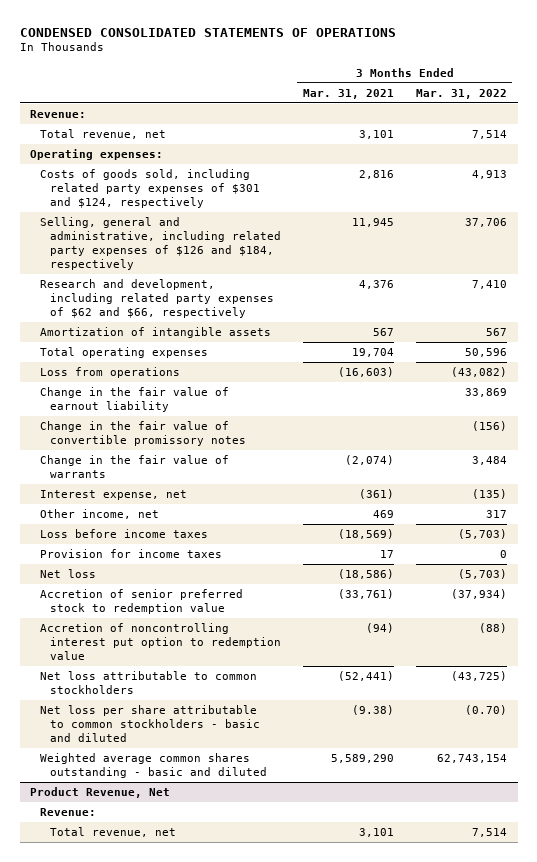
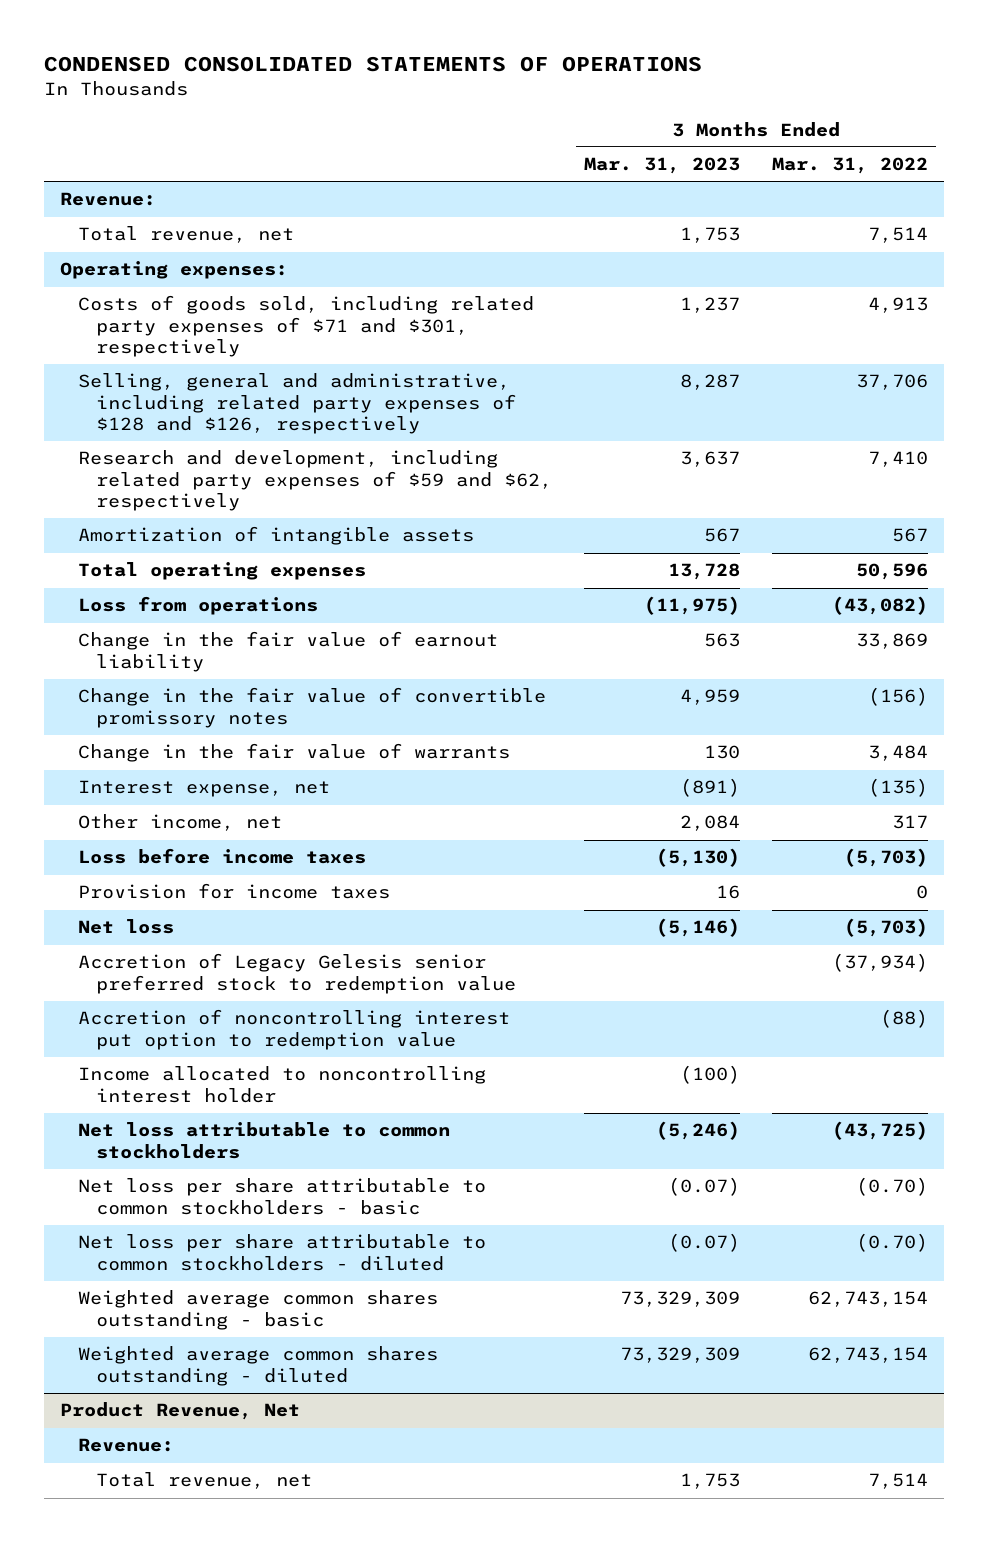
- | 3 Months Ended Mar. 31, 2021 | 3 Months Ended Mar. 31, 2022
+ | 3 Months Ended Mar. 31, 2023 | 3 Months Ended Mar. 31, 2022
- Costs of goods sold, including related party expenses of $301 and $124, respectively | 2,816 | 4,913
- Selling, general and administrative, including related party expenses of $126 and $184, respectively | 11,945 | 37,706
- Research and development, including related party expenses of $62 and $66, respectively | 4,376 | 7,410
+ Costs of goods sold, including related party expenses of $71 and $301, respectively | 1,237 | 4,913
+ Selling, general and administrative, including related party expenses of $128 and $126, respectively | 8,287 | 37,706
+ Research and development, including related party expenses of $59 and $62, respectively | 3,637 | 7,410
- Accretion of senior preferred stock to redemption value | (33,761) | (37,934)
+ Accretion of Legacy Gelesis senior preferred stock to redemption value | | (37,934)
+ Income allocated to noncontrolling interest holder | (100) |
- Net loss per share attributable to common stockholders - basic and diluted | (9.38) | (0.70)
- Weighted average common shares outstanding - basic and diluted | 5,589,290 | 62,743,154
+ Net loss per share attributable to common stockholders - basic | (0.07) | (0.70)
+ Net loss per share attributable to common stockholders - diluted | (0.07) | (0.70)
+ Weighted average common shares outstanding - basic | 73,329,309 | 62,743,154
+ Weighted average common shares outstanding - diluted | 73,329,309 | 62,743,154

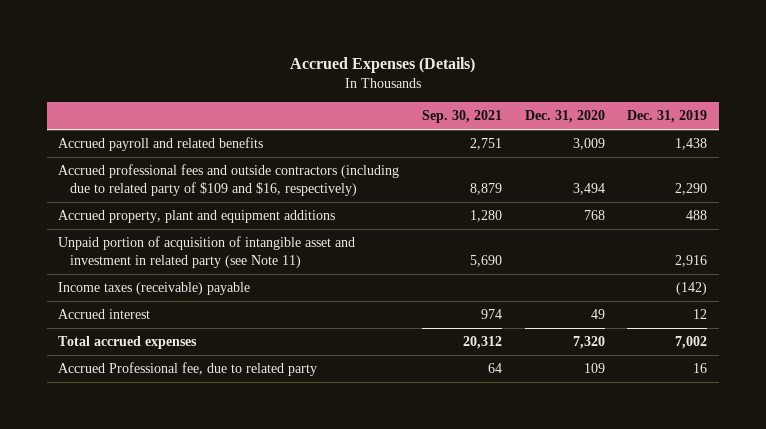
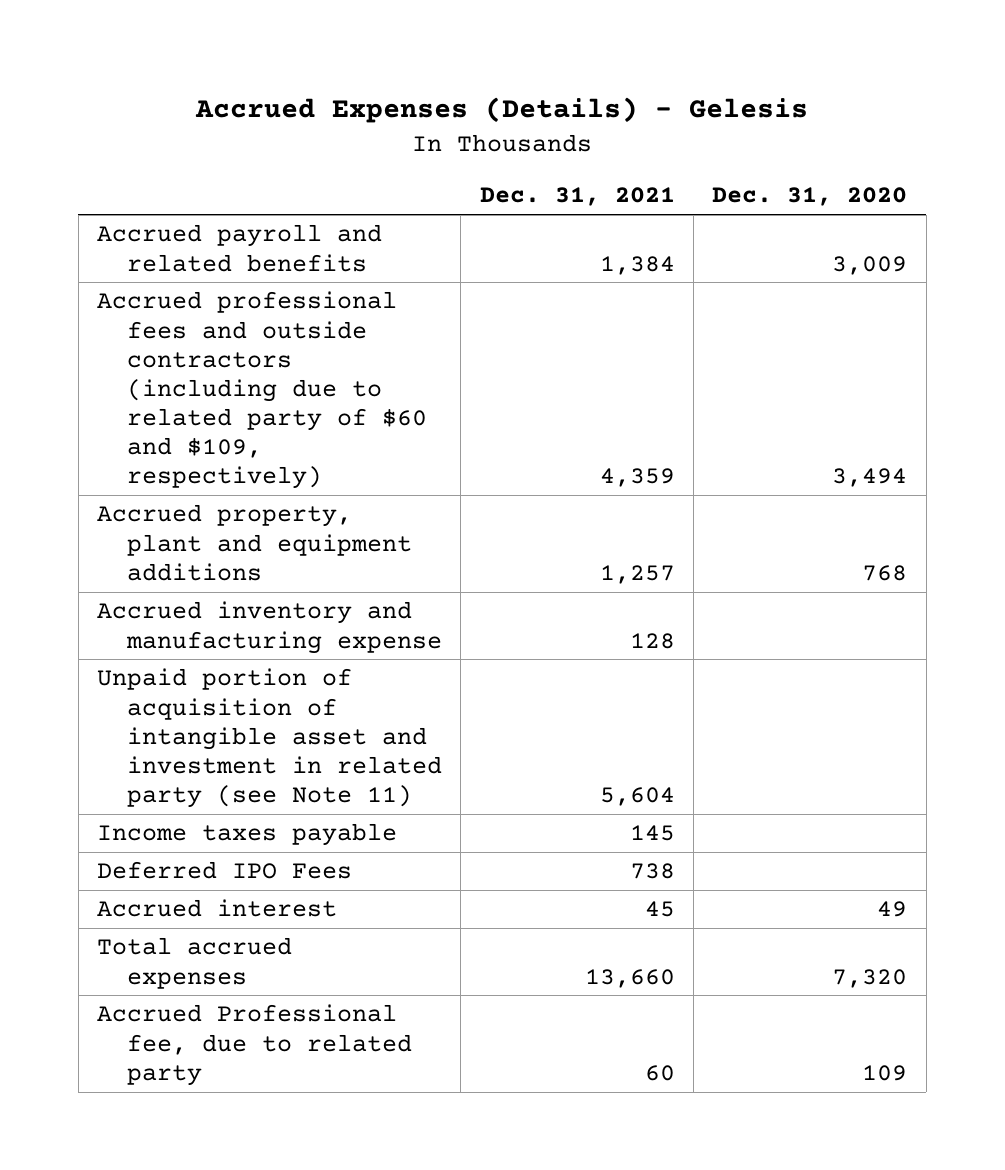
- Accrued Expenses (Details)
+ Accrued Expenses (Details) - Gelesis
- | Sep. 30, 2021 | Dec. 31, 2020 | Dec. 31, 2019
+ | Dec. 31, 2021 | Dec. 31, 2020
- Accrued professional fees and outside contractors (including due to related party of $109 and $16, respectively) | 8,879 | 3,494 | 2,290
+ Accrued professional fees and outside contractors (including due to related party of $60 and $109, respectively) | 4,359 | 3,494
+ Accrued inventory and manufacturing expense | 128 |
- Income taxes (receivable) payable | | | (142)
+ Income taxes payable | 145 |
+ Deferred IPO Fees | 738 |

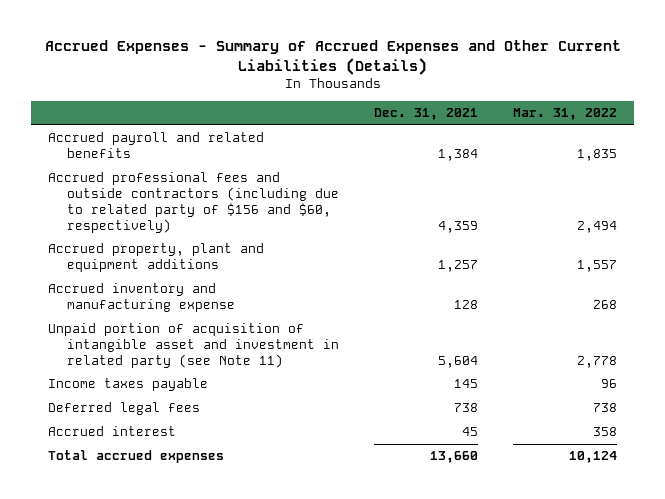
- Accrued Expenses (Details) - Gelesis
+ Accrued Expenses - Summary of Accrued Expenses and Other Current Liabilities (Details)
- | Dec. 31, 2021 | Dec. 31, 2020
+ | Dec. 31, 2021 | Mar. 31, 2022
- Accrued professional fees and outside contractors (including due to related party of $60 and $109, respectively) | 4,359 | 3,494
+ Accrued professional fees and outside contractors (including due to related party of $156 and $60, respectively) | 4,359 | 2,494
- Deferred IPO Fees | 738 |
+ Deferred legal fees | 738 | 738
- Accrued Professional fee, due to related party | 60 | 109

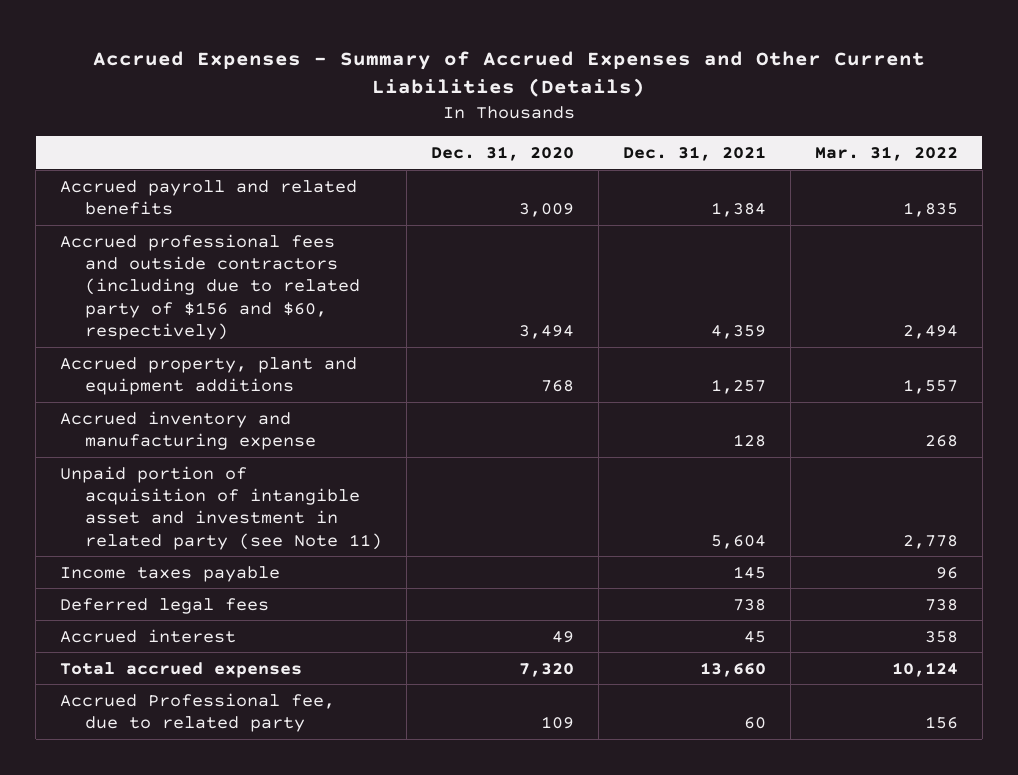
- | Dec. 31, 2021 | Mar. 31, 2022
+ | Dec. 31, 2020 | Dec. 31, 2021 | Mar. 31, 2022
+ Accrued Professional fee, due to related party | 109 | 60 | 156

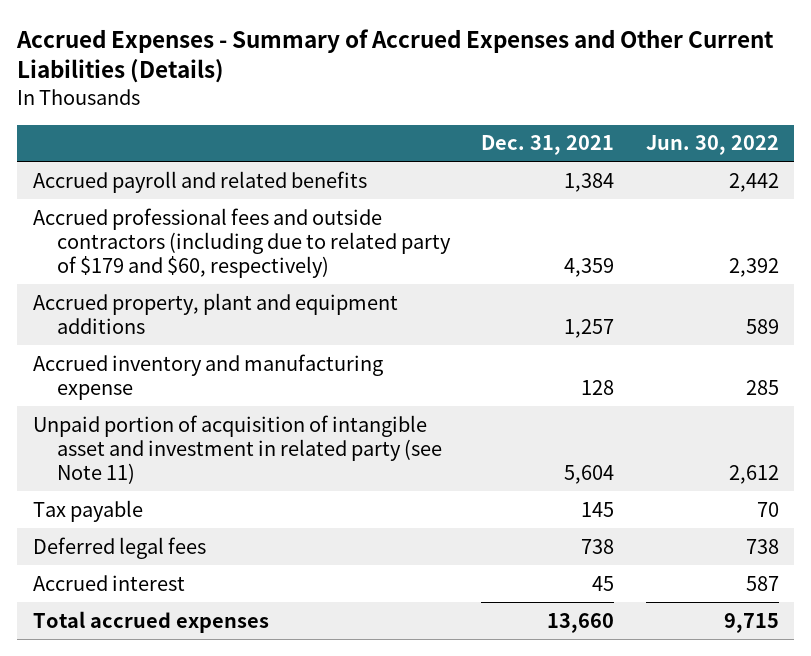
- | Dec. 31, 2020 | Dec. 31, 2021 | Mar. 31, 2022
+ | Dec. 31, 2021 | Jun. 30, 2022
- Accrued professional fees and outside contractors (including due to related party of $156 and $60, respectively) | 3,494 | 4,359 | 2,494
+ Accrued professional fees and outside contractors (including due to related party of $179 and $60, respectively) | 4,359 | 2,392
- Income taxes payable | | 145 | 96
+ Tax payable | 145 | 70
- Accrued Professional fee, due to related party | 109 | 60 | 156

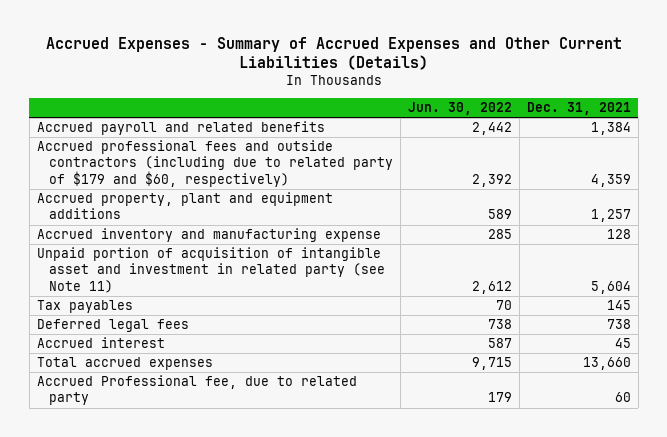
- | Dec. 31, 2021 | Jun. 30, 2022
+ | Jun. 30, 2022 | Dec. 31, 2021
- Tax payable | 145 | 70
+ Tax payables | 70 | 145
+ Accrued Professional fee, due to related party | 179 | 60

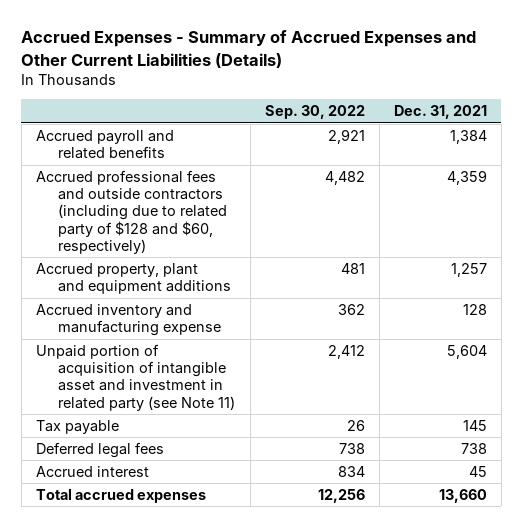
- | Jun. 30, 2022 | Dec. 31, 2021
+ | Sep. 30, 2022 | Dec. 31, 2021
- Accrued professional fees and outside contractors (including due to related party of $179 and $60, respectively) | 2,392 | 4,359
+ Accrued professional fees and outside contractors (including due to related party of $128 and $60, respectively) | 4,482 | 4,359
- Tax payables | 70 | 145
+ Tax payable | 26 | 145
- Accrued Professional fee, due to related party | 179 | 60

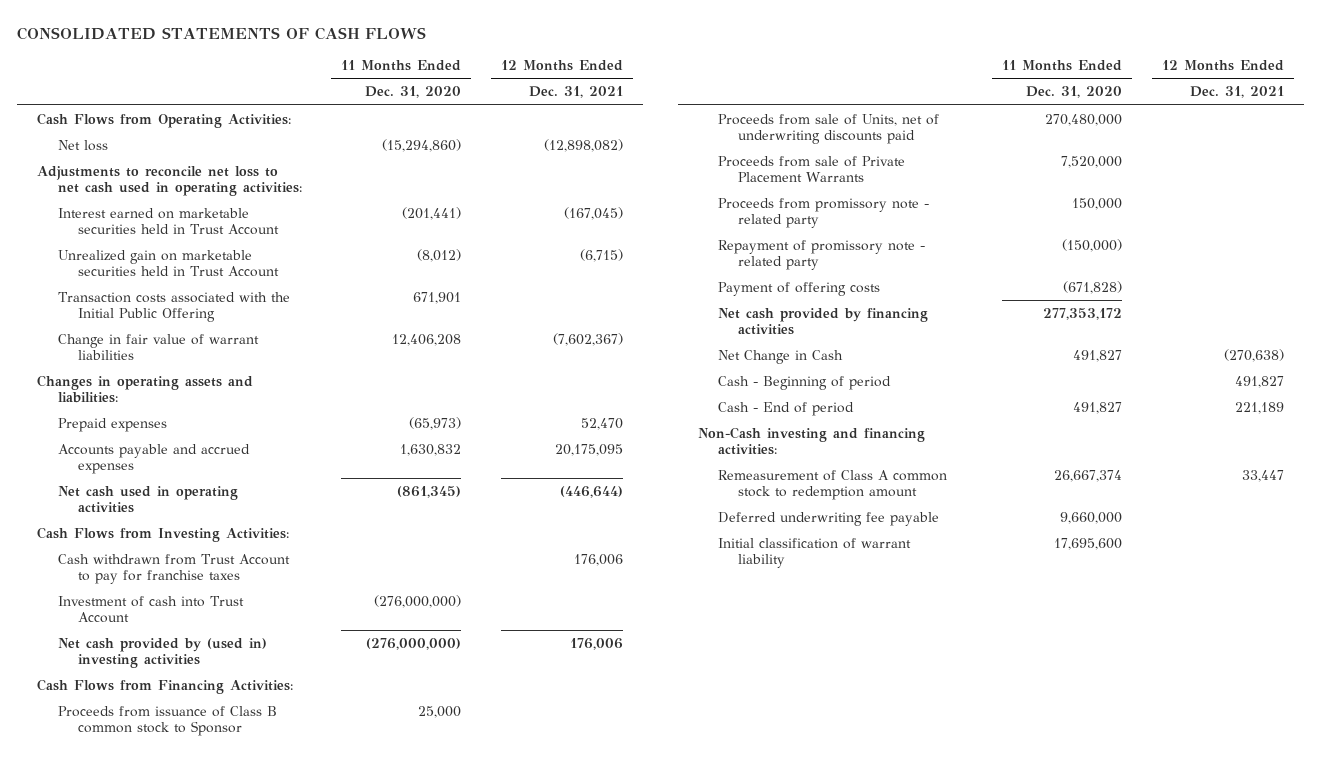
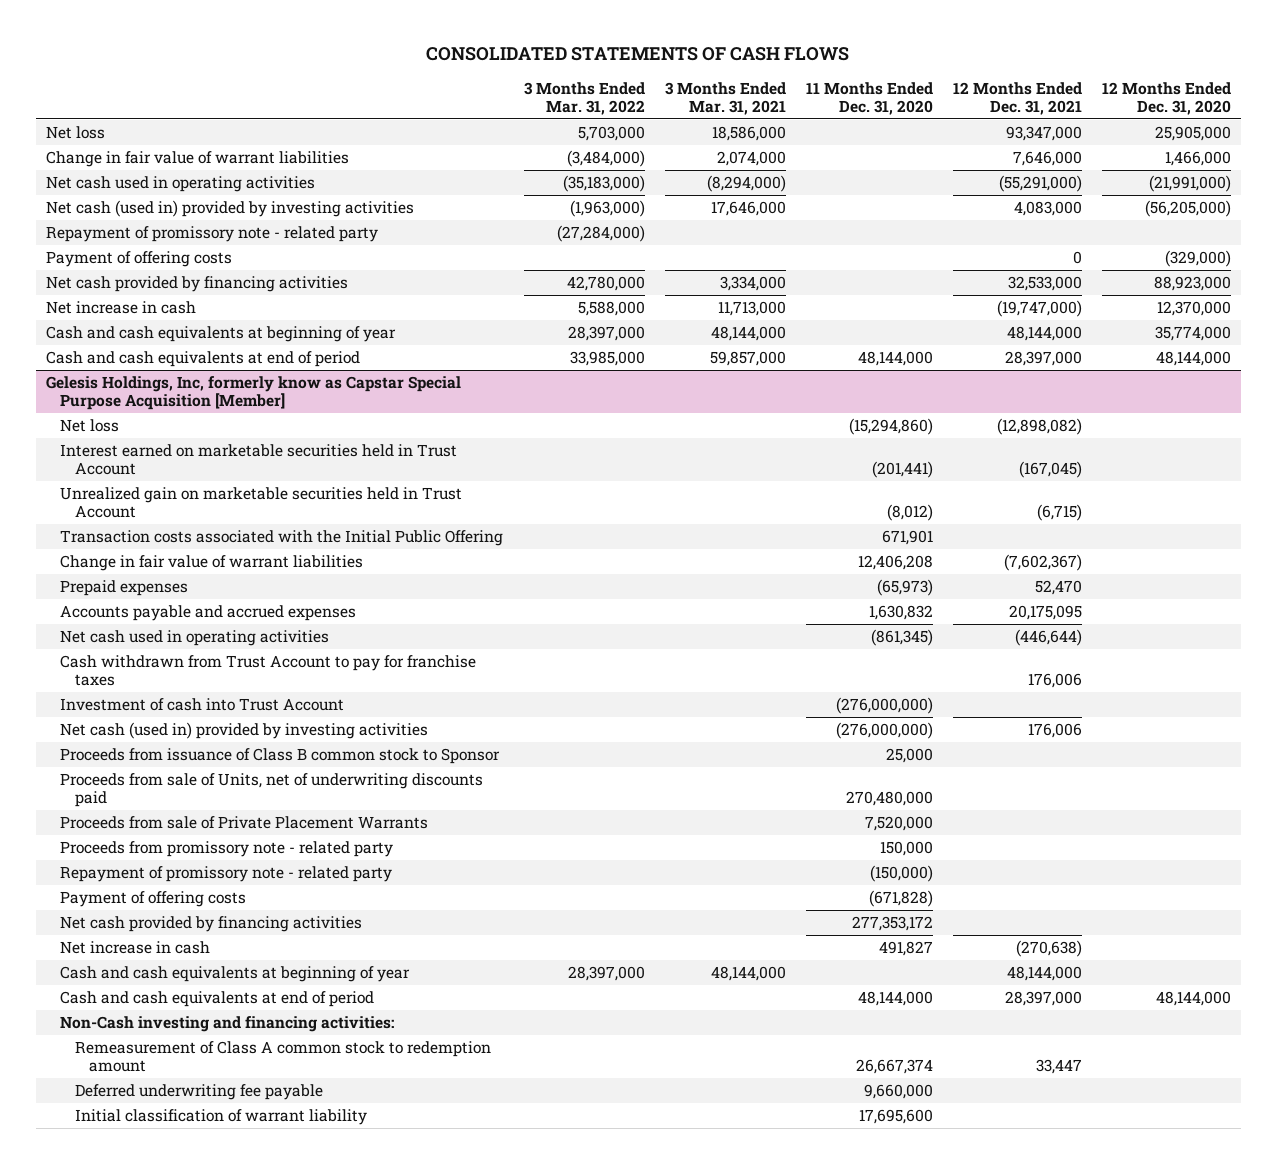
- | 11 Months Ended Dec. 31, 2020 | 12 Months Ended Dec. 31, 2021
+ | 3 Months Ended Mar. 31, 2022 | 3 Months Ended Mar. 31, 2021 | 11 Months Ended Dec. 31, 2020 | 12 Months Ended Dec. 31, 2021 | 12 Months Ended Dec. 31, 2020
- Cash Flows from Operating Activities:
+ Net loss | 5,703,000 | 18,586,000 | | 93,347,000 | 25,905,000
+ Change in fair value of warrant liabilities | (3,484,000) | 2,074,000 | | 7,646,000 | 1,466,000
+ Net cash used in operating activities | (35,183,000) | (8,294,000) | | (55,291,000) | (21,991,000)
+ Net cash (used in) provided by investing activities | (1,963,000) | 17,646,000 | | 4,083,000 | (56,205,000)
+ Repayment of promissory note - related party | (27,284,000) | | | |
+ Payment of offering costs | | | | 0 | (329,000)
+ Net cash provided by financing activities | 42,780,000 | 3,334,000 | | 32,533,000 | 88,923,000
+ Net increase in cash | 5,588,000 | 11,713,000 | | (19,747,000) | 12,370,000
+ Cash and cash equivalents at beginning of year | 28,397,000 | 48,144,000 | | 48,144,000 | 35,774,000
+ Cash and cash equivalents at end of period | 33,985,000 | 59,857,000 | 48,144,000 | 28,397,000 | 48,144,000
+ Gelesis Holdings, Inc, formerly know as Capstar Special Purpose Acquisition [Member]
- Adjustments to reconcile net loss to net cash used in operating activities:
- Changes in operating assets and liabilities:
- Cash Flows from Investing Activities:
- Net cash provided by (used in) investing activities | (276,000,000) | 176,006
- Cash Flows from Financing Activities:
+ Net cash (used in) provided by investing activities | | | (276,000,000) | 176,006 |
- Net Change in Cash | 491,827 | (270,638)
- Cash - Beginning of period | | 491,827
- Cash - End of period | 491,827 | 221,189
+ Net increase in cash | | | 491,827 | (270,638) |
+ Cash and cash equivalents at beginning of year | 28,397,000 | 48,144,000 | | 48,144,000 |
+ Cash and cash equivalents at end of period | | | 48,144,000 | 28,397,000 | 48,144,000

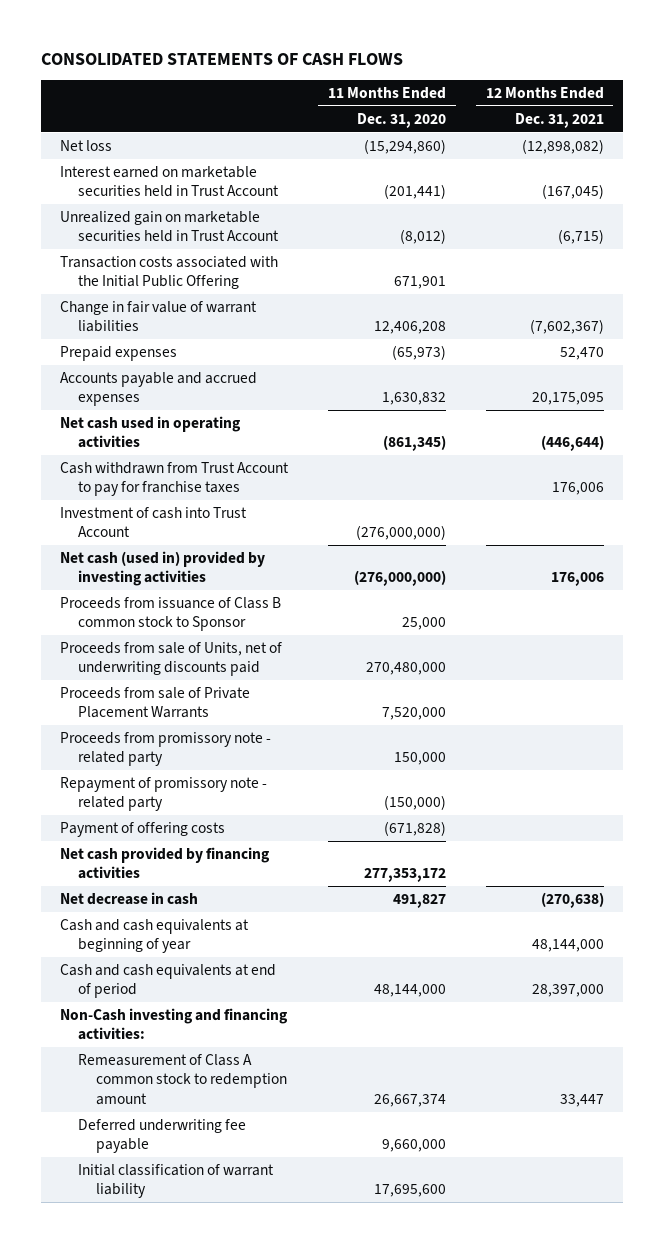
- | 3 Months Ended Mar. 31, 2022 | 3 Months Ended Mar. 31, 2021 | 11 Months Ended Dec. 31, 2020 | 12 Months Ended Dec. 31, 2021 | 12 Months Ended Dec. 31, 2020
+ | 11 Months Ended Dec. 31, 2020 | 12 Months Ended Dec. 31, 2021
- Net loss | 5,703,000 | 18,586,000 | | 93,347,000 | 25,905,000
- Change in fair value of warrant liabilities | (3,484,000) | 2,074,000 | | 7,646,000 | 1,466,000
- Net cash used in operating activities | (35,183,000) | (8,294,000) | | (55,291,000) | (21,991,000)
- Net cash (used in) provided by investing activities | (1,963,000) | 17,646,000 | | 4,083,000 | (56,205,000)
- Repayment of promissory note - related party | (27,284,000) | | | |
- Payment of offering costs | | | | 0 | (329,000)
- Net cash provided by financing activities | 42,780,000 | 3,334,000 | | 32,533,000 | 88,923,000
- Net increase in cash | 5,588,000 | 11,713,000 | | (19,747,000) | 12,370,000
- Cash and cash equivalents at beginning of year | 28,397,000 | 48,144,000 | | 48,144,000 | 35,774,000
- Cash and cash equivalents at end of period | 33,985,000 | 59,857,000 | 48,144,000 | 28,397,000 | 48,144,000
- Gelesis Holdings, Inc, formerly know as Capstar Special Purpose Acquisition [Member]
- Net increase in cash | | | 491,827 | (270,638) |
+ Net decrease in cash | 491,827 | (270,638)

